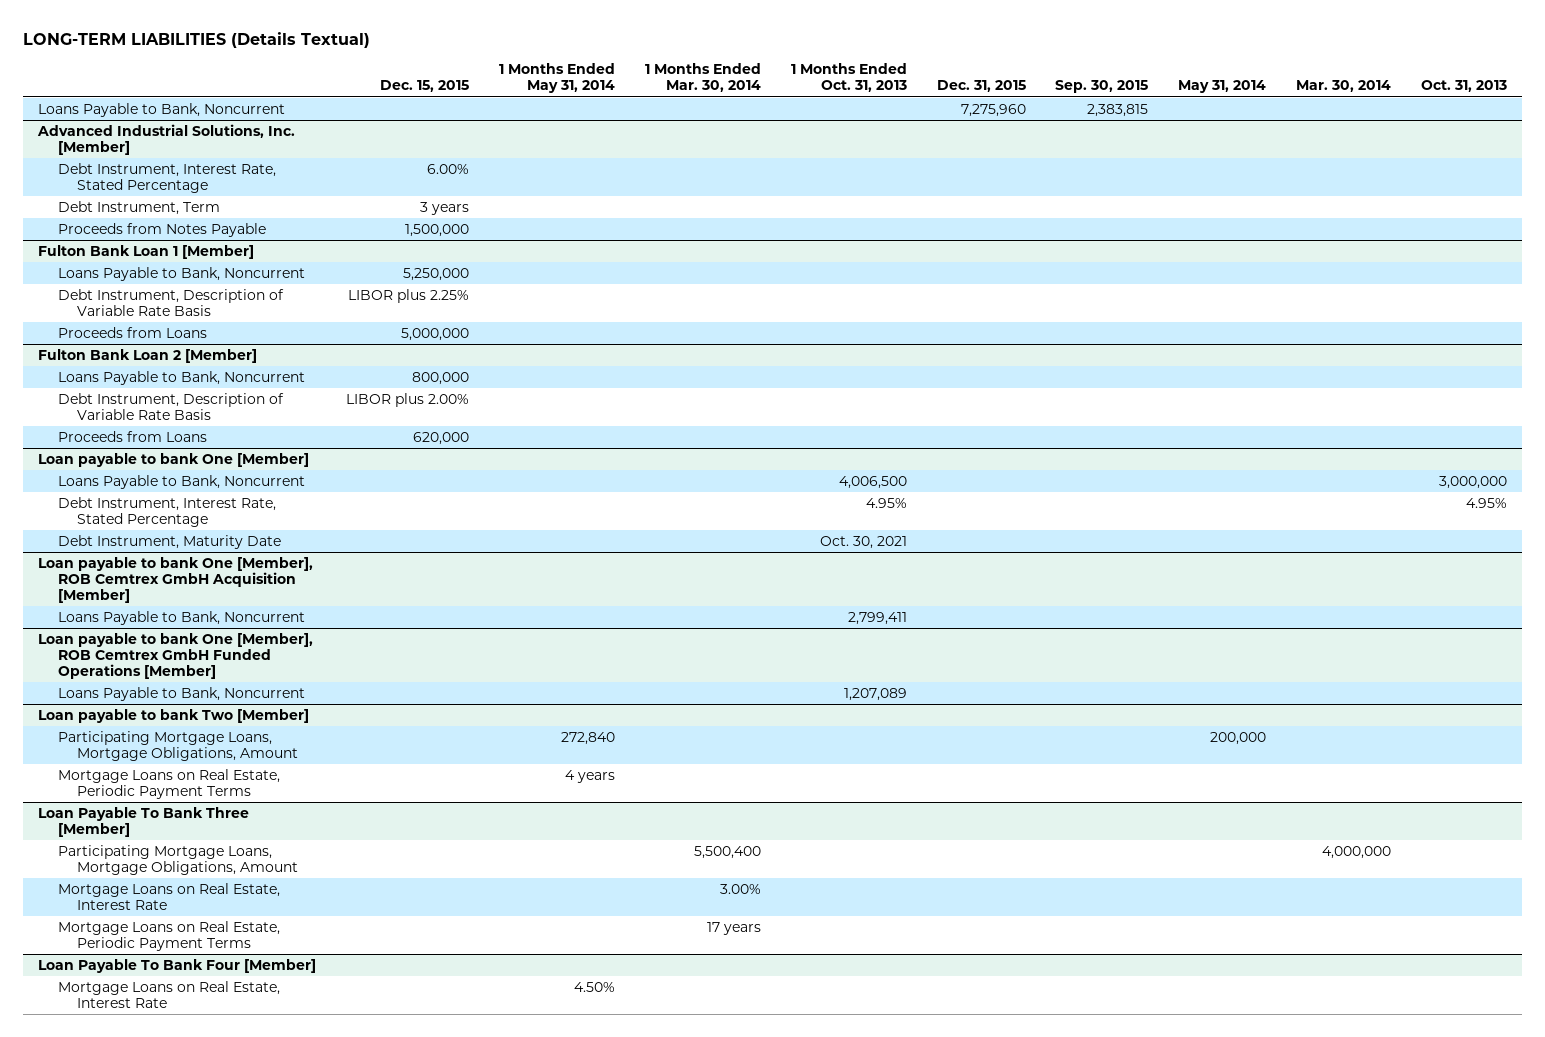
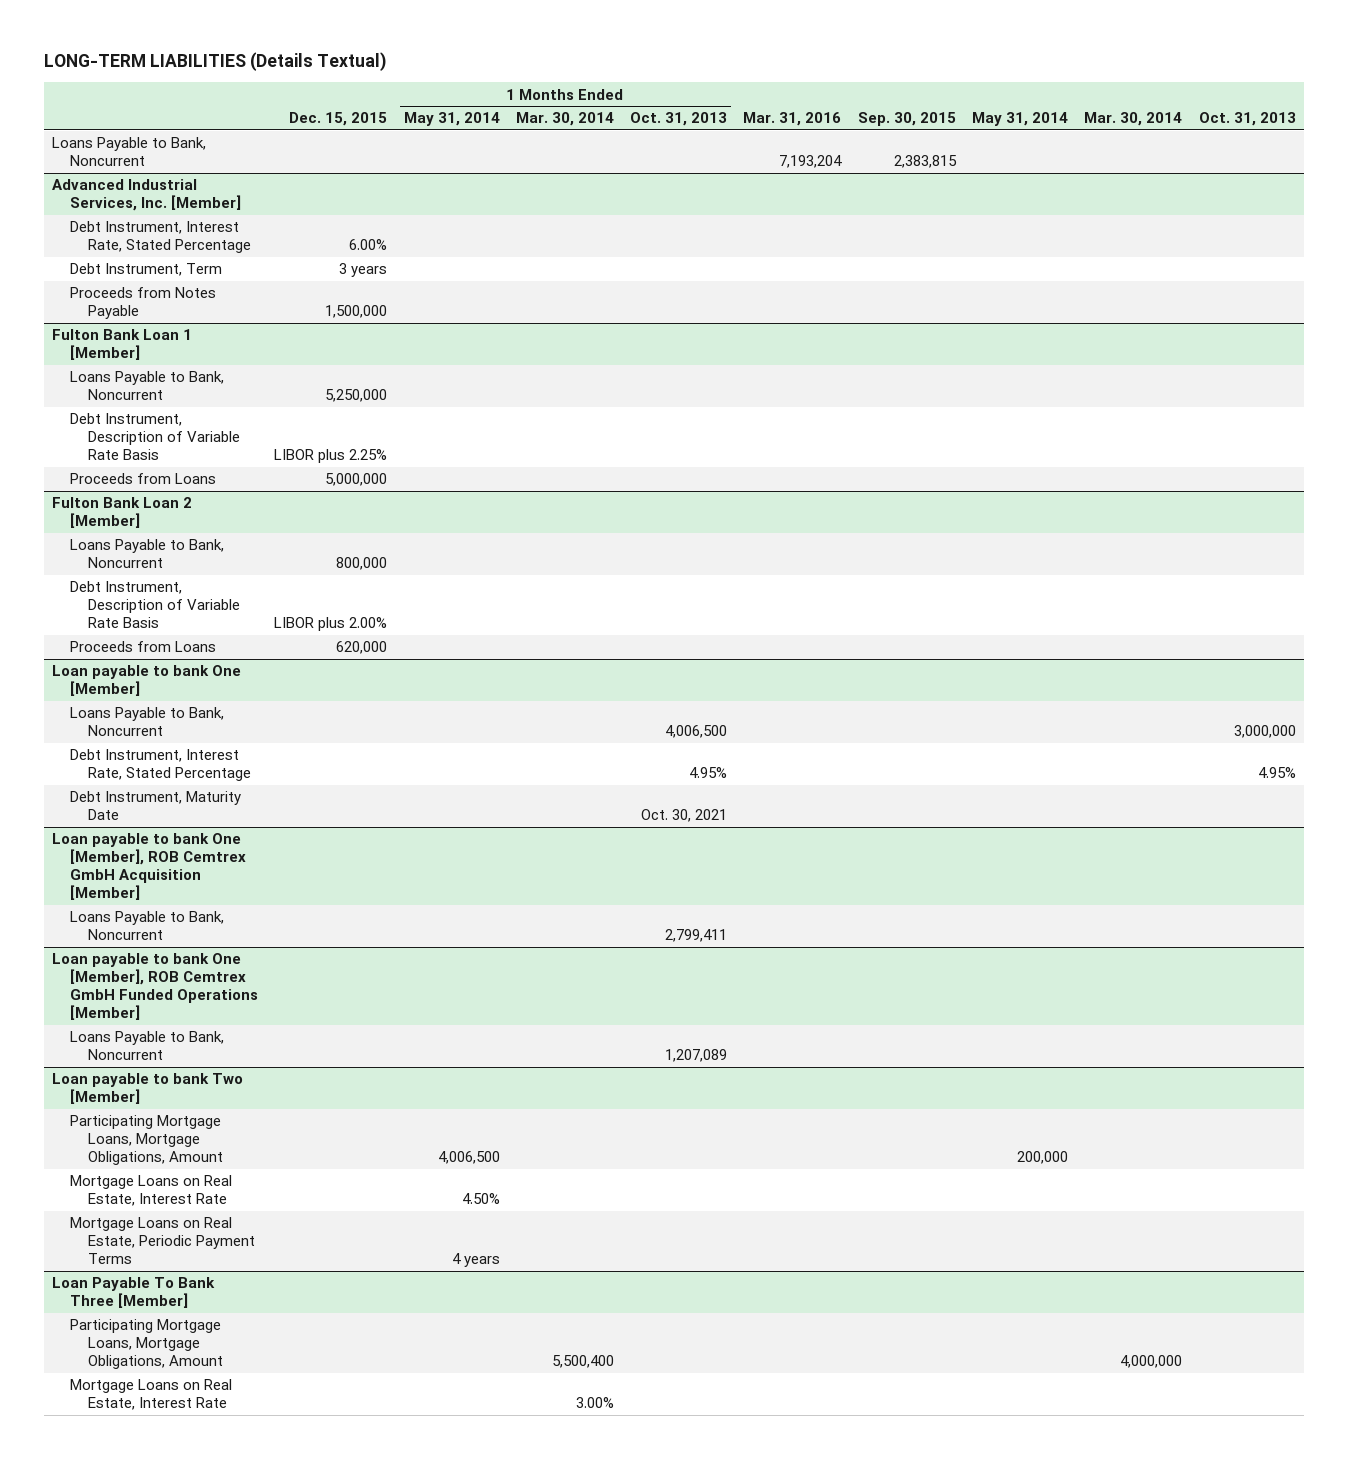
- | Dec. 15, 2015 | 1 Months Ended May 31, 2014 | 1 Months Ended Mar. 30, 2014 | 1 Months Ended Oct. 31, 2013 | Dec. 31, 2015 | Sep. 30, 2015 | May 31, 2014 | Mar. 30, 2014 | Oct. 31, 2013
+ | Dec. 15, 2015 | 1 Months Ended May 31, 2014 | 1 Months Ended Mar. 30, 2014 | 1 Months Ended Oct. 31, 2013 | Mar. 31, 2016 | Sep. 30, 2015 | May 31, 2014 | Mar. 30, 2014 | Oct. 31, 2013
- Advanced Industrial Solutions, Inc. [Member]
+ Advanced Industrial Services, Inc. [Member]
@ Loan payable to bank Two [Member]
- Participating Mortgage Loans, Mortgage Obligations, Amount | | 272,840 | | | | | 200,000 | |
+ Participating Mortgage Loans, Mortgage Obligations, Amount | | 4,006,500 | | | | | 200,000 | |
+ Mortgage Loans on Real Estate, Interest Rate | | 4.50% | | | | | | |
@ Loan Payable To Bank Three [Member]
- Mortgage Loans on Real Estate, Periodic Payment Terms | | | 17 years | | | | | |
- Loan Payable To Bank Four [Member]
- Mortgage Loans on Real Estate, Interest Rate | | 4.50% | | | | | | |

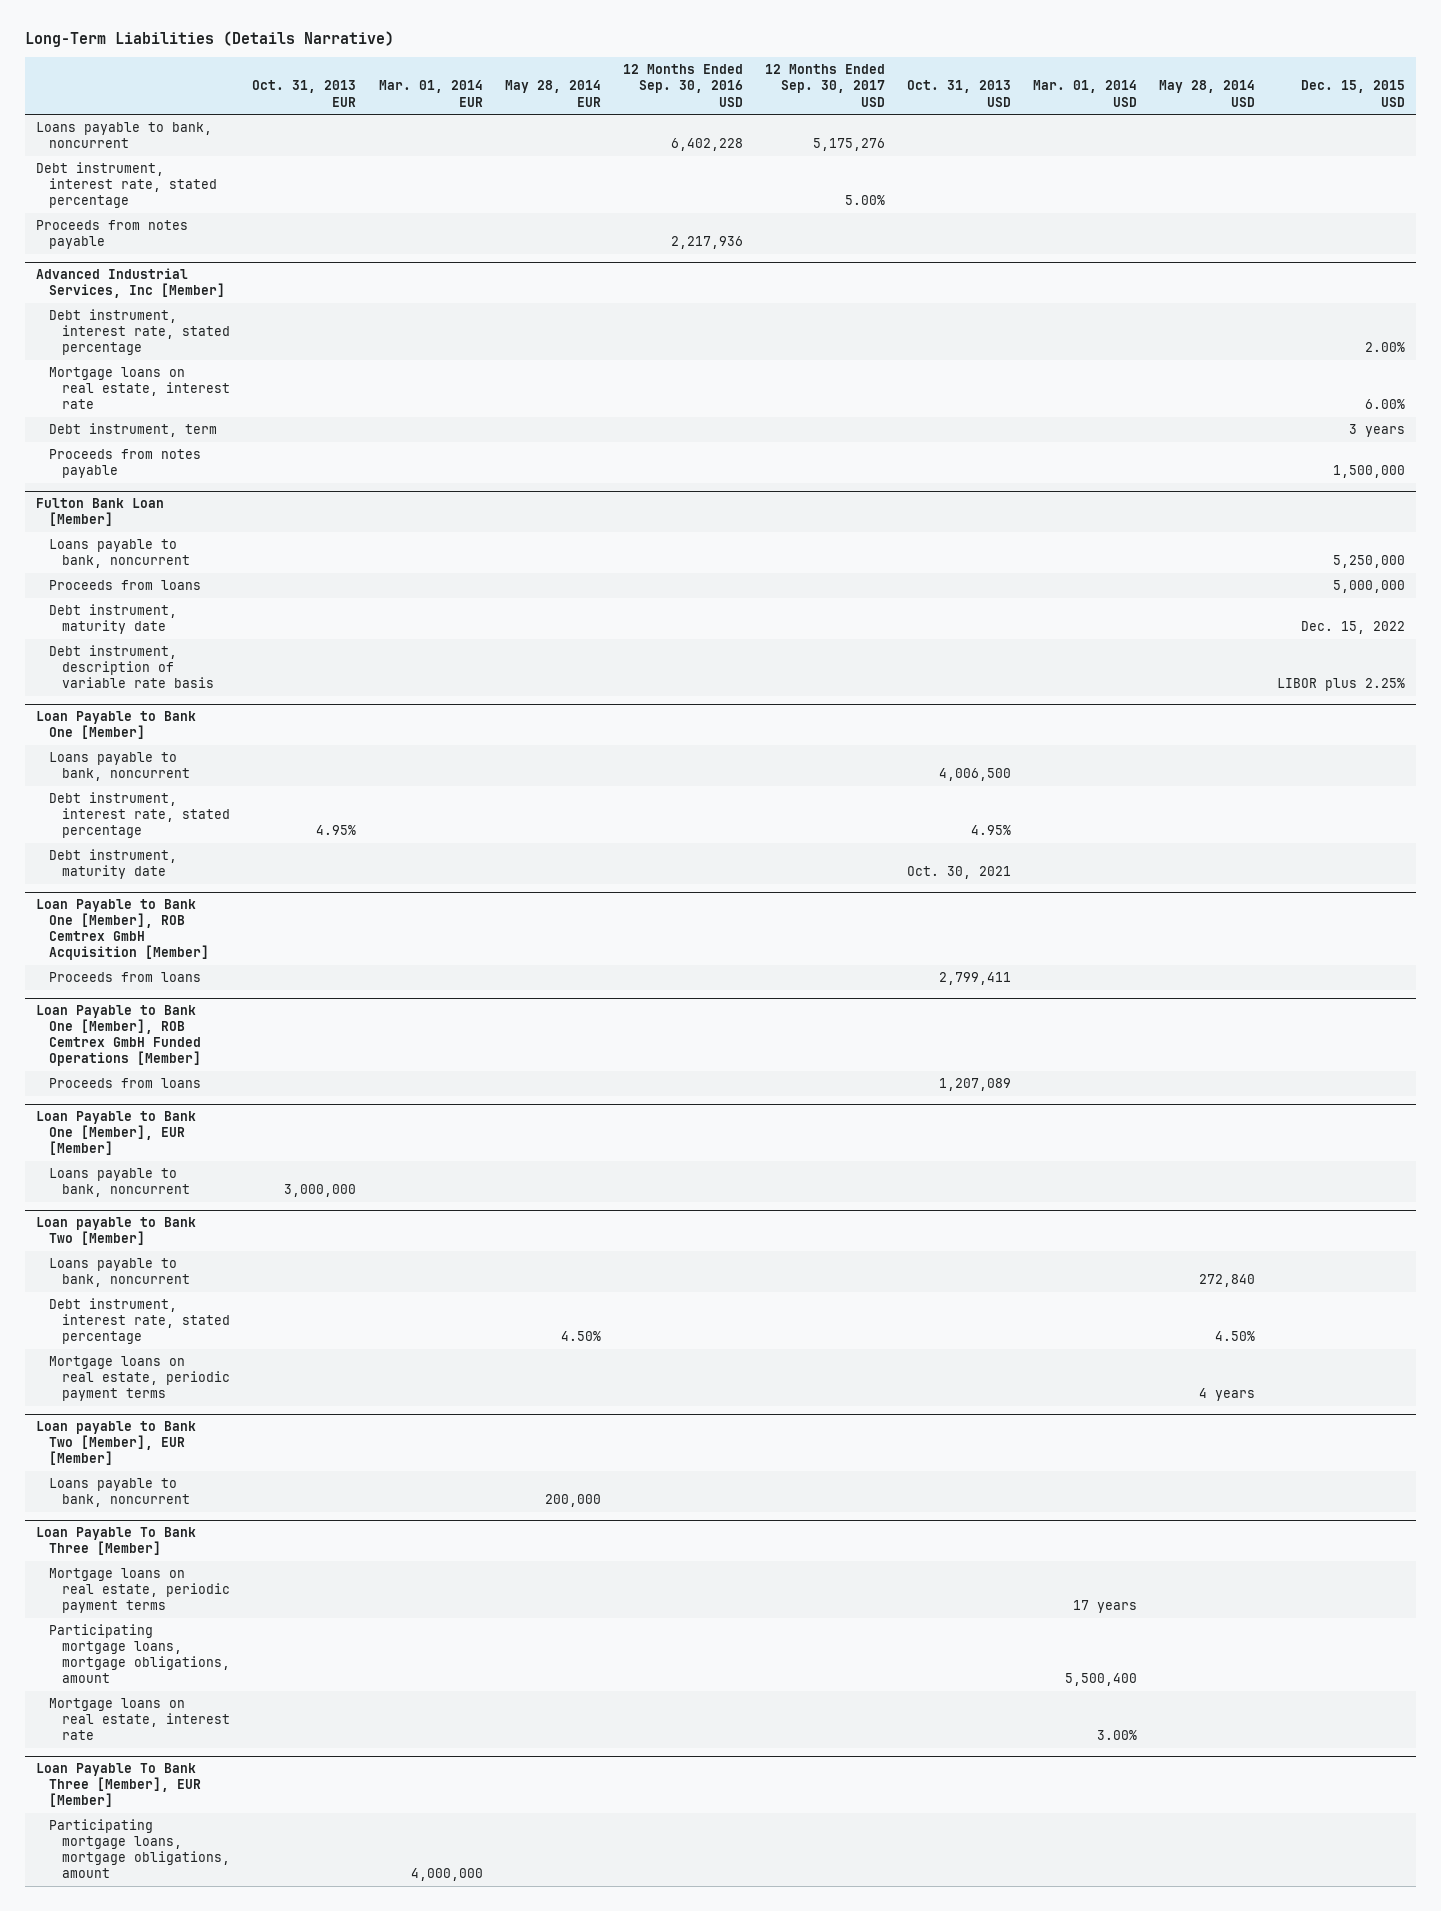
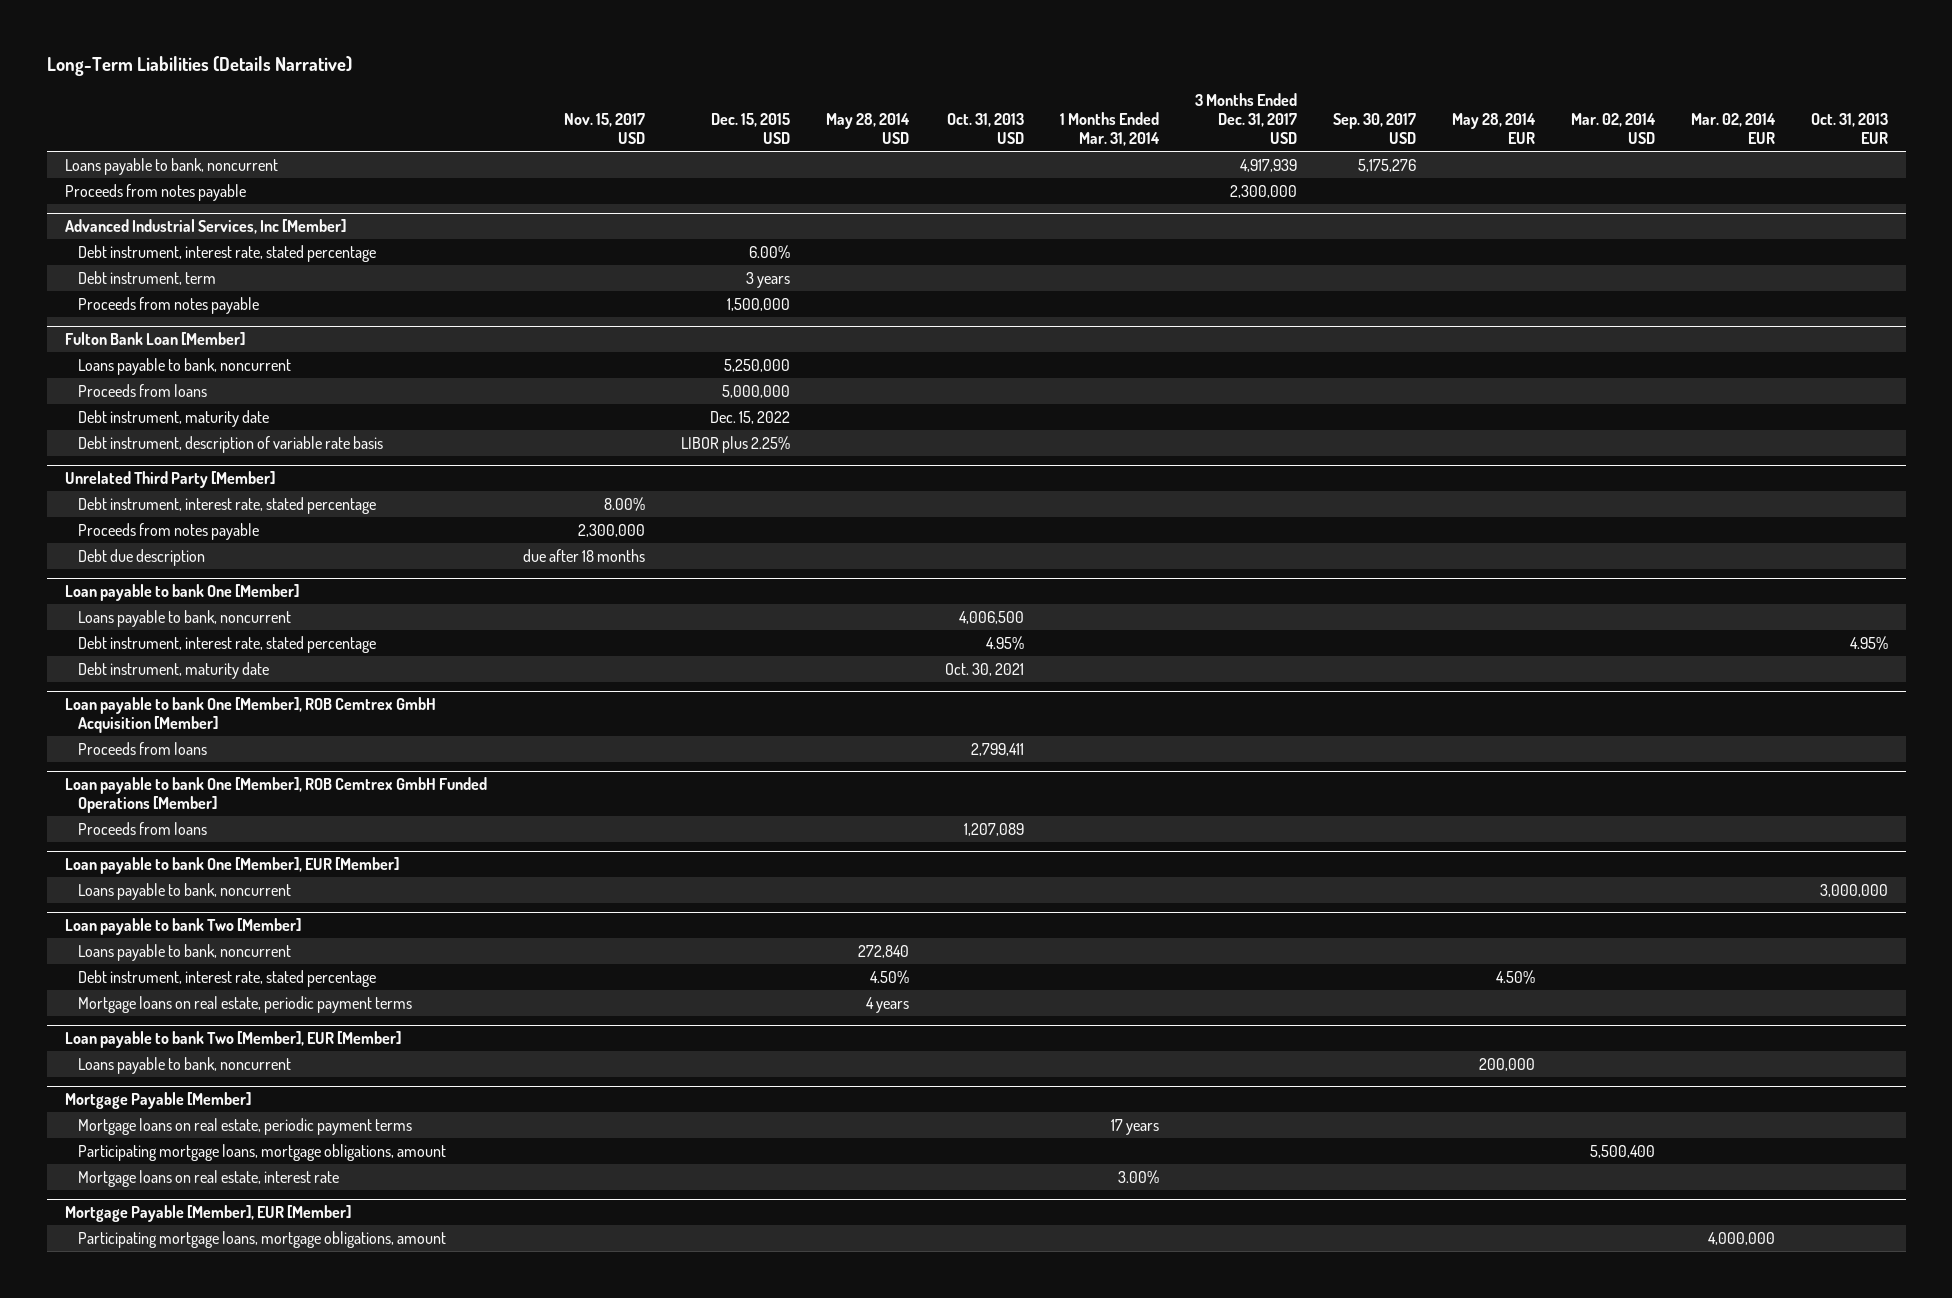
- | Oct. 31, 2013 EUR | Mar. 01, 2014 EUR | May 28, 2014 EUR | 12 Months Ended Sep. 30, 2016 USD | 12 Months Ended Sep. 30, 2017 USD | Oct. 31, 2013 USD | Mar. 01, 2014 USD | May 28, 2014 USD | Dec. 15, 2015 USD
+ | Nov. 15, 2017 USD | Dec. 15, 2015 USD | May 28, 2014 USD | Oct. 31, 2013 USD | 1 Months Ended Mar. 31, 2014 | 3 Months Ended Dec. 31, 2017 USD | Sep. 30, 2017 USD | May 28, 2014 EUR | Mar. 02, 2014 USD | Mar. 02, 2014 EUR | Oct. 31, 2013 EUR
- Debt instrument, interest rate, stated percentage | | | | | 5.00% | | | |
@ Advanced Industrial Services, Inc [Member]
- Debt instrument, interest rate, stated percentage | | | | | | | | | 2.00%
- Mortgage loans on real estate, interest rate | | | | | | | | | 6.00%
+ Debt instrument, interest rate, stated percentage | | 6.00% | | | | | | | | |
- Loan Payable to Bank One [Member]
+ Unrelated Third Party [Member]
+ Debt instrument, interest rate, stated percentage | 8.00% | | | | | | | | | |
+ Proceeds from notes payable | 2,300,000 | | | | | | | | | |
+ Debt due description | due after 18 months | | | | | | | | | |
+ Loan payable to bank One [Member]
- Loan Payable to Bank One [Member], ROB Cemtrex GmbH Acquisition [Member]
+ Loan payable to bank One [Member], ROB Cemtrex GmbH Acquisition [Member]
- Loan Payable to Bank One [Member], ROB Cemtrex GmbH Funded Operations [Member]
+ Loan payable to bank One [Member], ROB Cemtrex GmbH Funded Operations [Member]
- Loan Payable to Bank One [Member], EUR [Member]
+ Loan payable to bank One [Member], EUR [Member]
- Loan payable to Bank Two [Member]
+ Loan payable to bank Two [Member]
- Loan payable to Bank Two [Member], EUR [Member]
+ Loan payable to bank Two [Member], EUR [Member]
- Loan Payable To Bank Three [Member]
- Mortgage loans on real estate, periodic payment terms | | | | | | | 17 years | |
- Participating mortgage loans, mortgage obligations, amount | | | | | | | 5,500,400 | |
- Mortgage loans on real estate, interest rate | | | | | | | 3.00% | |
- Loan Payable To Bank Three [Member], EUR [Member]
- Participating mortgage loans, mortgage obligations, amount | | 4,000,000 | | | | | | |
+ Mortgage Payable [Member]
+ Mortgage loans on real estate, periodic payment terms | | | | | 17 years | | | | | |
+ Participating mortgage loans, mortgage obligations, amount | | | | | | | | | 5,500,400 | |
+ Mortgage loans on real estate, interest rate | | | | | 3.00% | | | | | |
+ Mortgage Payable [Member], EUR [Member]
+ Participating mortgage loans, mortgage obligations, amount | | | | | | | | | | 4,000,000 |

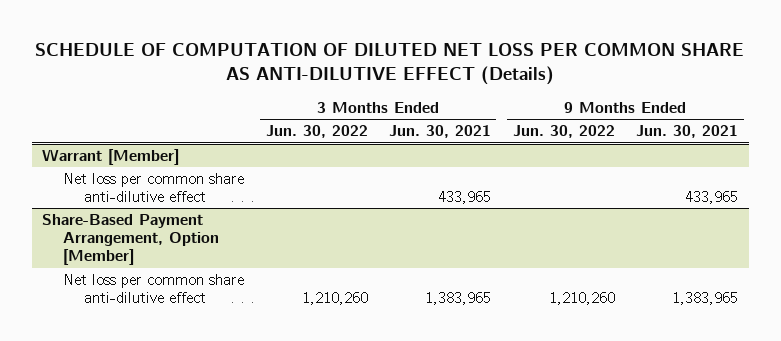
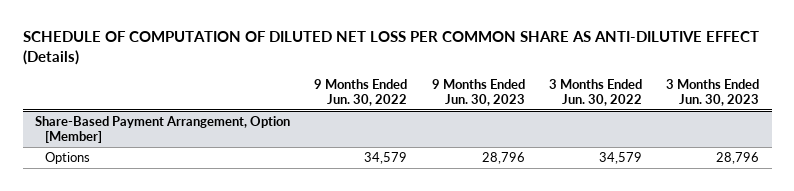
- | 3 Months Ended Jun. 30, 2022 | 3 Months Ended Jun. 30, 2021 | 9 Months Ended Jun. 30, 2022 | 9 Months Ended Jun. 30, 2021
+ | 9 Months Ended Jun. 30, 2022 | 9 Months Ended Jun. 30, 2023 | 3 Months Ended Jun. 30, 2022 | 3 Months Ended Jun. 30, 2023
- Warrant [Member]
- Net loss per common share anti-dilutive effect | | 433,965 | | 433,965
@ Share-Based Payment Arrangement, Option [Member]
- Net loss per common share anti-dilutive effect | 1,210,260 | 1,383,965 | 1,210,260 | 1,383,965
+ Options | 34,579 | 28,796 | 34,579 | 28,796

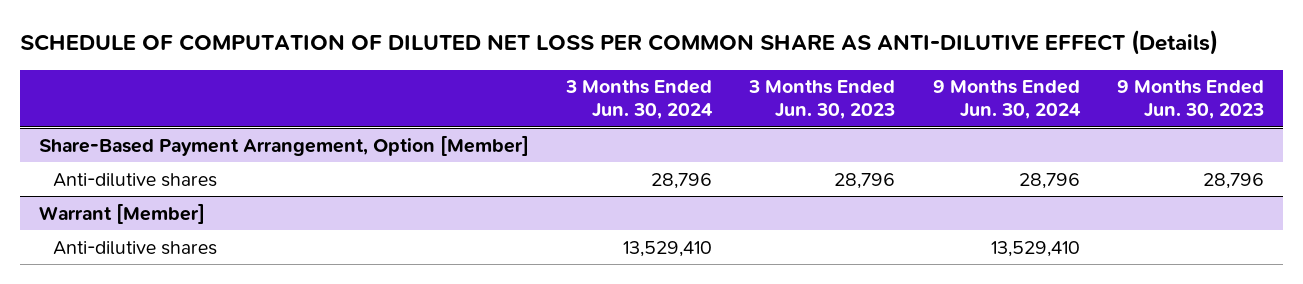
- | 9 Months Ended Jun. 30, 2022 | 9 Months Ended Jun. 30, 2023 | 3 Months Ended Jun. 30, 2022 | 3 Months Ended Jun. 30, 2023
+ | 3 Months Ended Jun. 30, 2024 | 3 Months Ended Jun. 30, 2023 | 9 Months Ended Jun. 30, 2024 | 9 Months Ended Jun. 30, 2023
@ Share-Based Payment Arrangement, Option [Member]
- Options | 34,579 | 28,796 | 34,579 | 28,796
+ Anti-dilutive shares | 28,796 | 28,796 | 28,796 | 28,796
+ Warrant [Member]
+ Anti-dilutive shares | 13,529,410 | | 13,529,410 |

